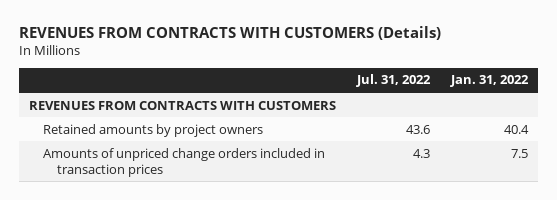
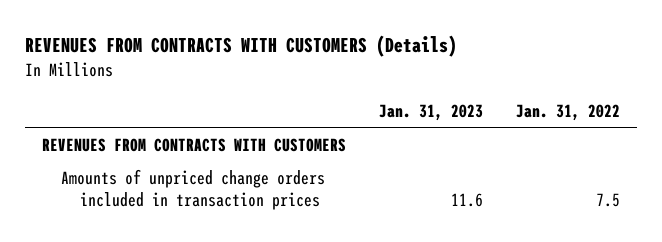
- | Jul. 31, 2022 | Jan. 31, 2022
+ | Jan. 31, 2023 | Jan. 31, 2022
- Retained amounts by project owners | 43.6 | 40.4

